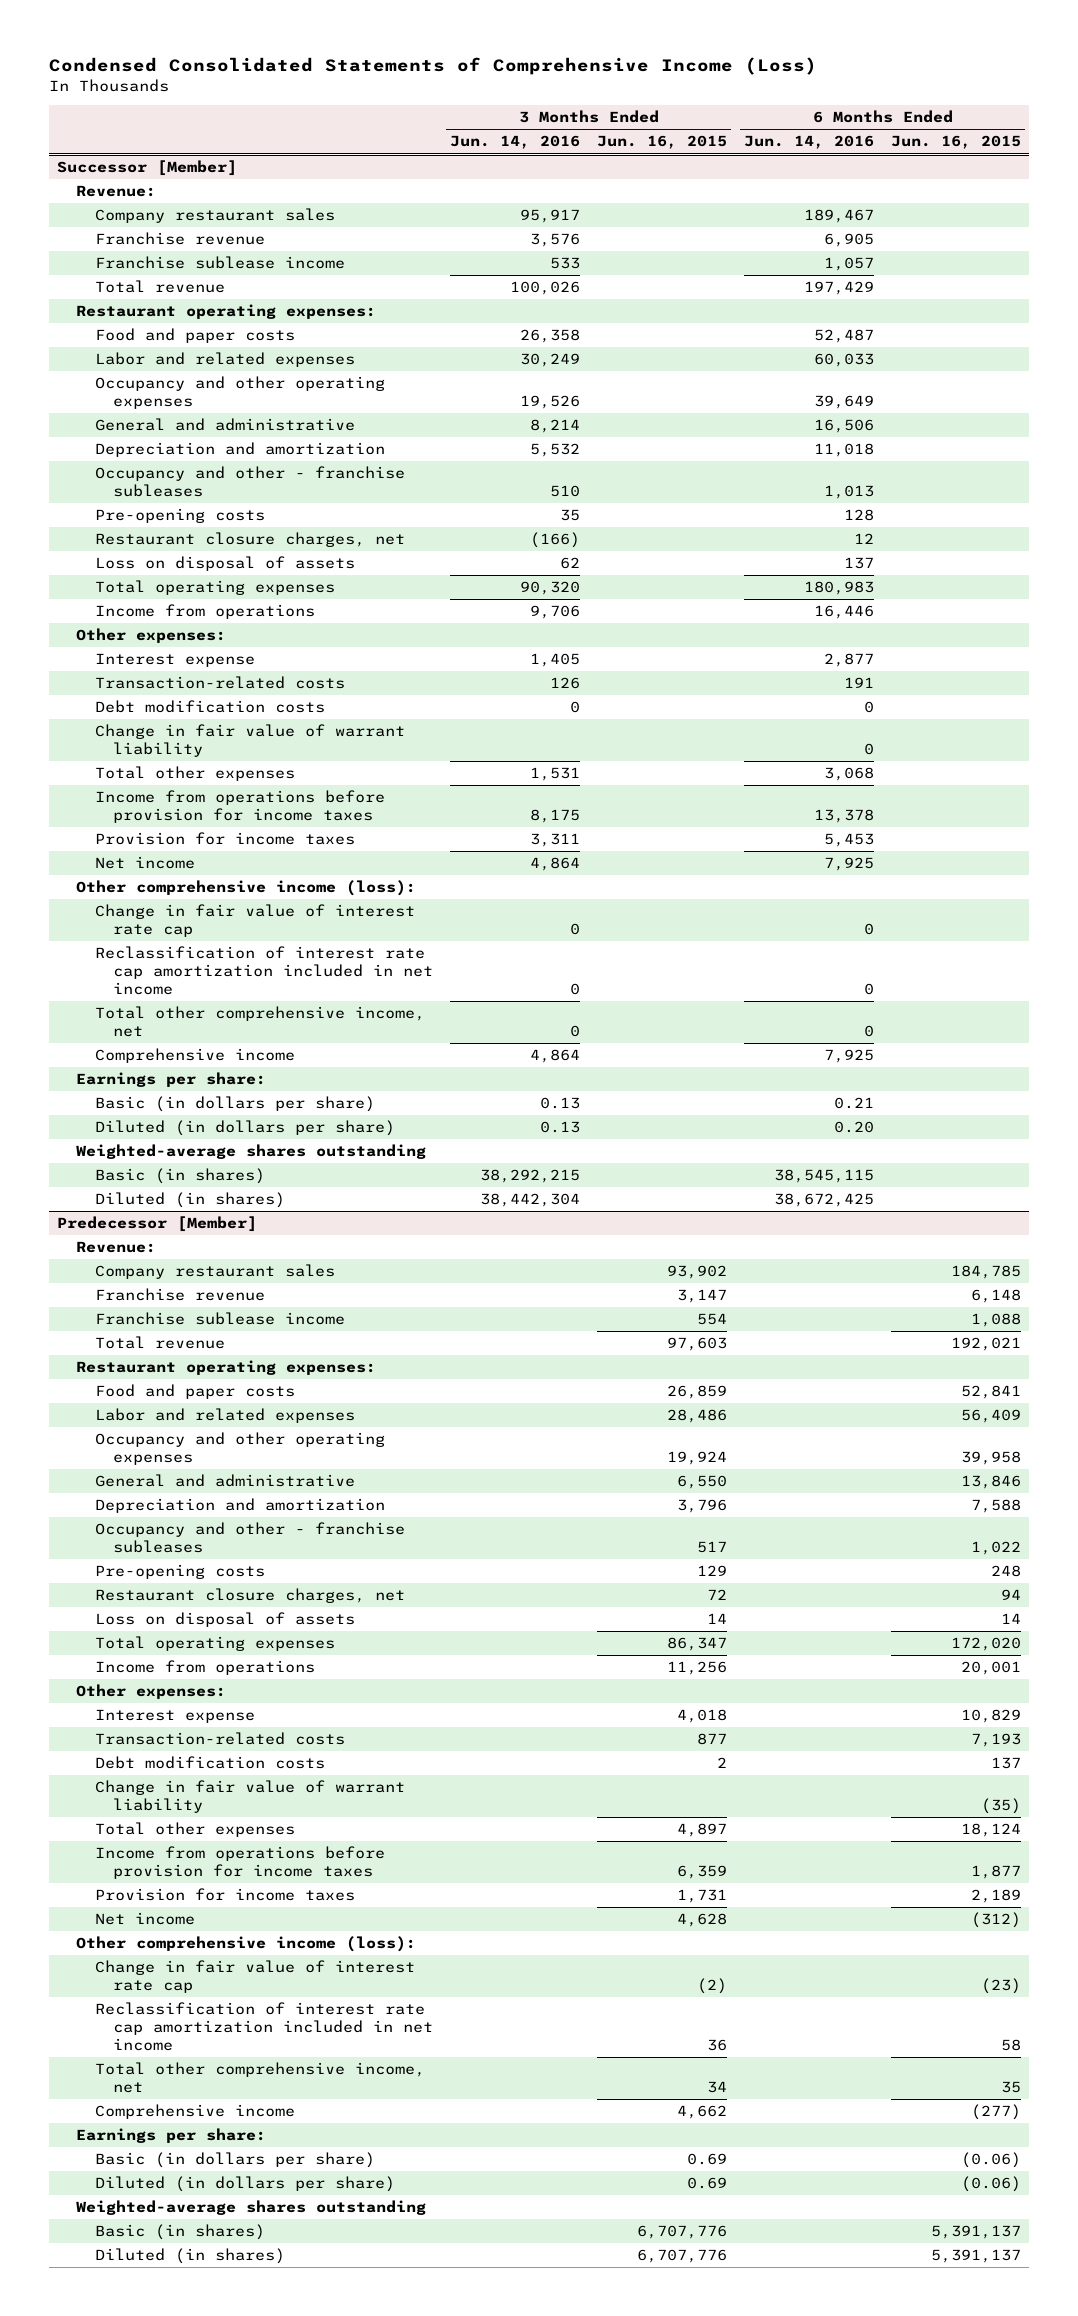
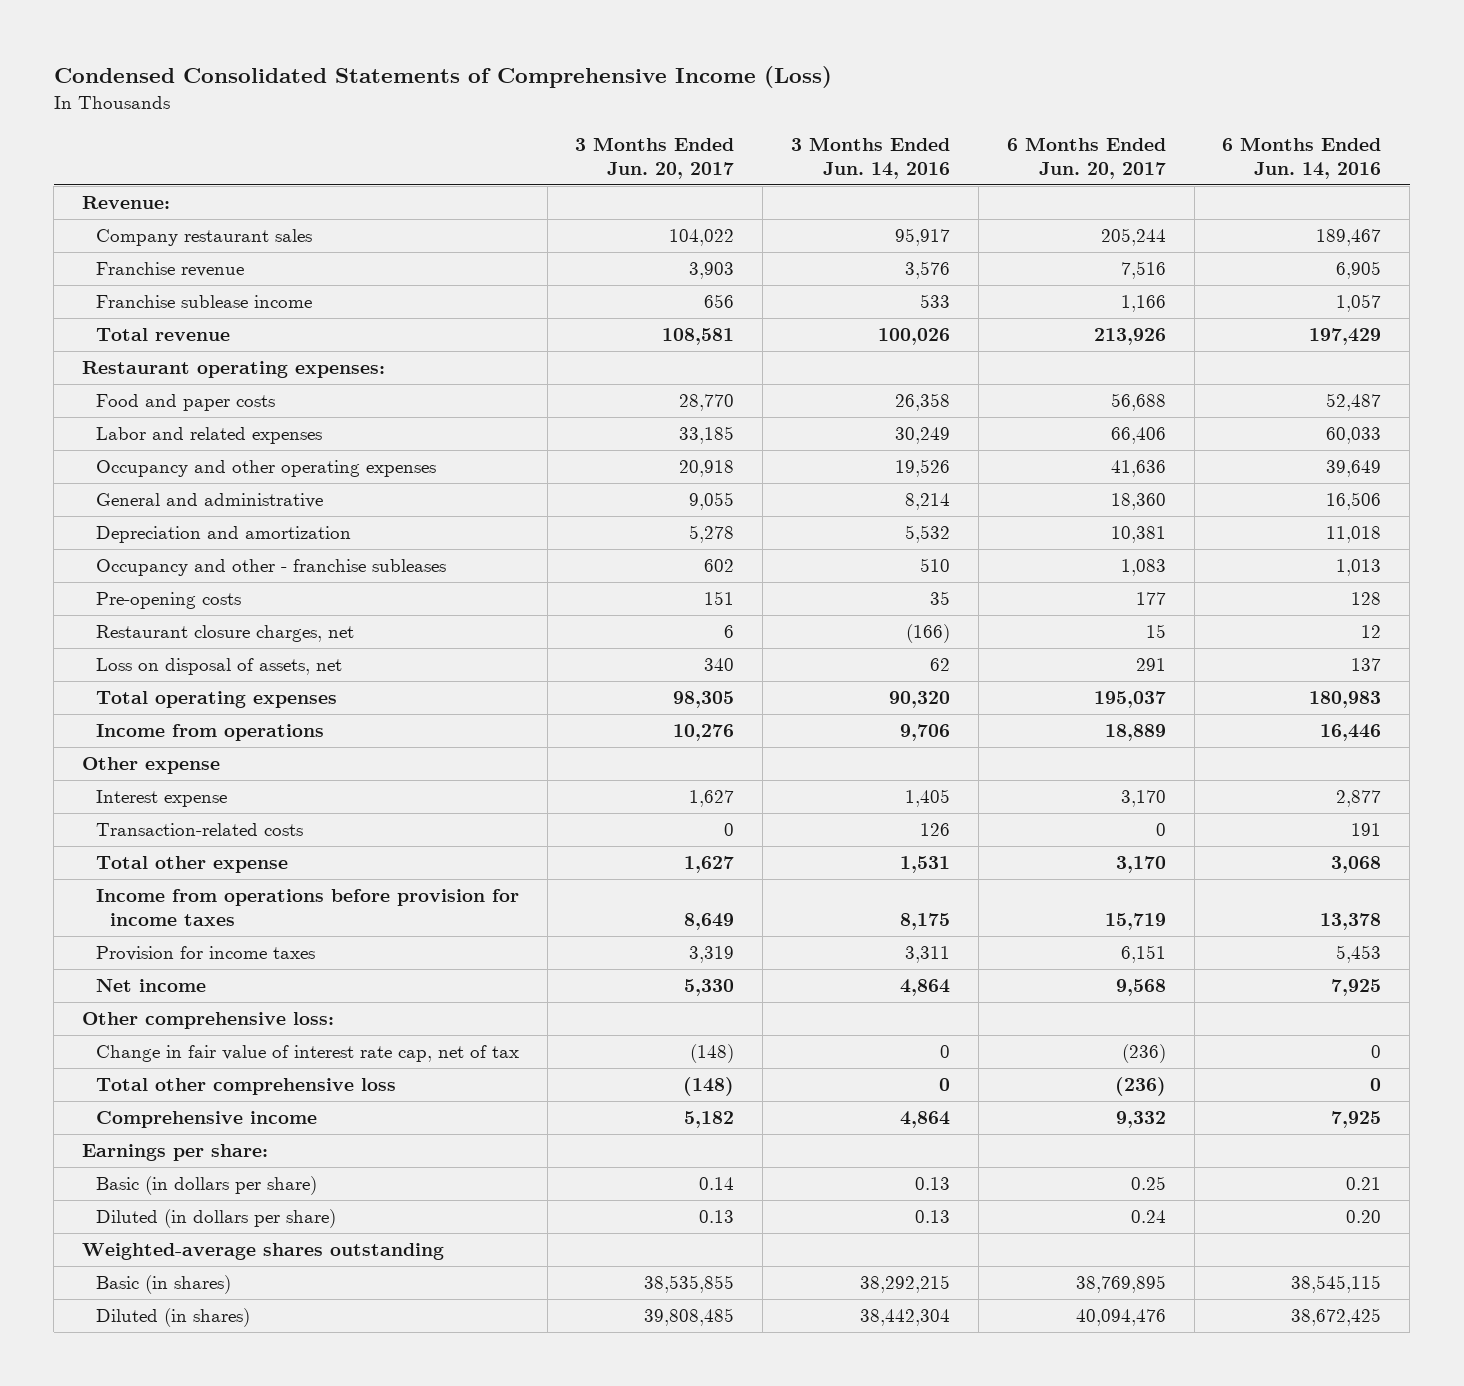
- | 3 Months Ended Jun. 14, 2016 | 3 Months Ended Jun. 16, 2015 | 6 Months Ended Jun. 14, 2016 | 6 Months Ended Jun. 16, 2015
+ | 3 Months Ended Jun. 20, 2017 | 3 Months Ended Jun. 14, 2016 | 6 Months Ended Jun. 20, 2017 | 6 Months Ended Jun. 14, 2016
- Successor [Member]
- Loss on disposal of assets | 62 | | 137 |
+ Loss on disposal of assets, net | 340 | 62 | 291 | 137
- Other expenses:
+ Other expense
- Debt modification costs | 0 | | 0 |
- Change in fair value of warrant liability | | | 0 |
- Total other expenses | 1,531 | | 3,068 |
+ Total other expense | 1,627 | 1,531 | 3,170 | 3,068
- Other comprehensive income (loss):
- Change in fair value of interest rate cap | 0 | | 0 |
- Reclassification of interest rate cap amortization included in net income | 0 | | 0 |
- Total other comprehensive income, net | 0 | | 0 |
+ Other comprehensive loss:
+ Change in fair value of interest rate cap, net of tax | (148) | 0 | (236) | 0
+ Total other comprehensive loss | (148) | 0 | (236) | 0
- Predecessor [Member]
- Revenue:
- Company restaurant sales | | 93,902 | | 184,785
- Franchise revenue | | 3,147 | | 6,148
- Franchise sublease income | | 554 | | 1,088
- Total revenue | | 97,603 | | 192,021
- Restaurant operating expenses:
- Food and paper costs | | 26,859 | | 52,841
- Labor and related expenses | | 28,486 | | 56,409
- Occupancy and other operating expenses | | 19,924 | | 39,958
- General and administrative | | 6,550 | | 13,846
- Depreciation and amortization | | 3,796 | | 7,588
- Occupancy and other - franchise subleases | | 517 | | 1,022
- Pre-opening costs | | 129 | | 248
- Restaurant closure charges, net | | 72 | | 94
- Loss on disposal of assets | | 14 | | 14
- Total operating expenses | | 86,347 | | 172,020
- Income from operations | | 11,256 | | 20,001
- Other expenses:
- Interest expense | | 4,018 | | 10,829
- Transaction-related costs | | 877 | | 7,193
- Debt modification costs | | 2 | | 137
- Change in fair value of warrant liability | | | | (35)
- Total other expenses | | 4,897 | | 18,124
- Income from operations before provision for income taxes | | 6,359 | | 1,877
- Provision for income taxes | | 1,731 | | 2,189
- Net income | | 4,628 | | (312)
- Other comprehensive income (loss):
- Change in fair value of interest rate cap | | (2) | | (23)
- Reclassification of interest rate cap amortization included in net income | | 36 | | 58
- Total other comprehensive income, net | | 34 | | 35
- Comprehensive income | | 4,662 | | (277)
- Earnings per share:
- Basic (in dollars per share) | | 0.69 | | (0.06)
- Diluted (in dollars per share) | | 0.69 | | (0.06)
- Weighted-average shares outstanding
- Basic (in shares) | | 6,707,776 | | 5,391,137
- Diluted (in shares) | | 6,707,776 | | 5,391,137

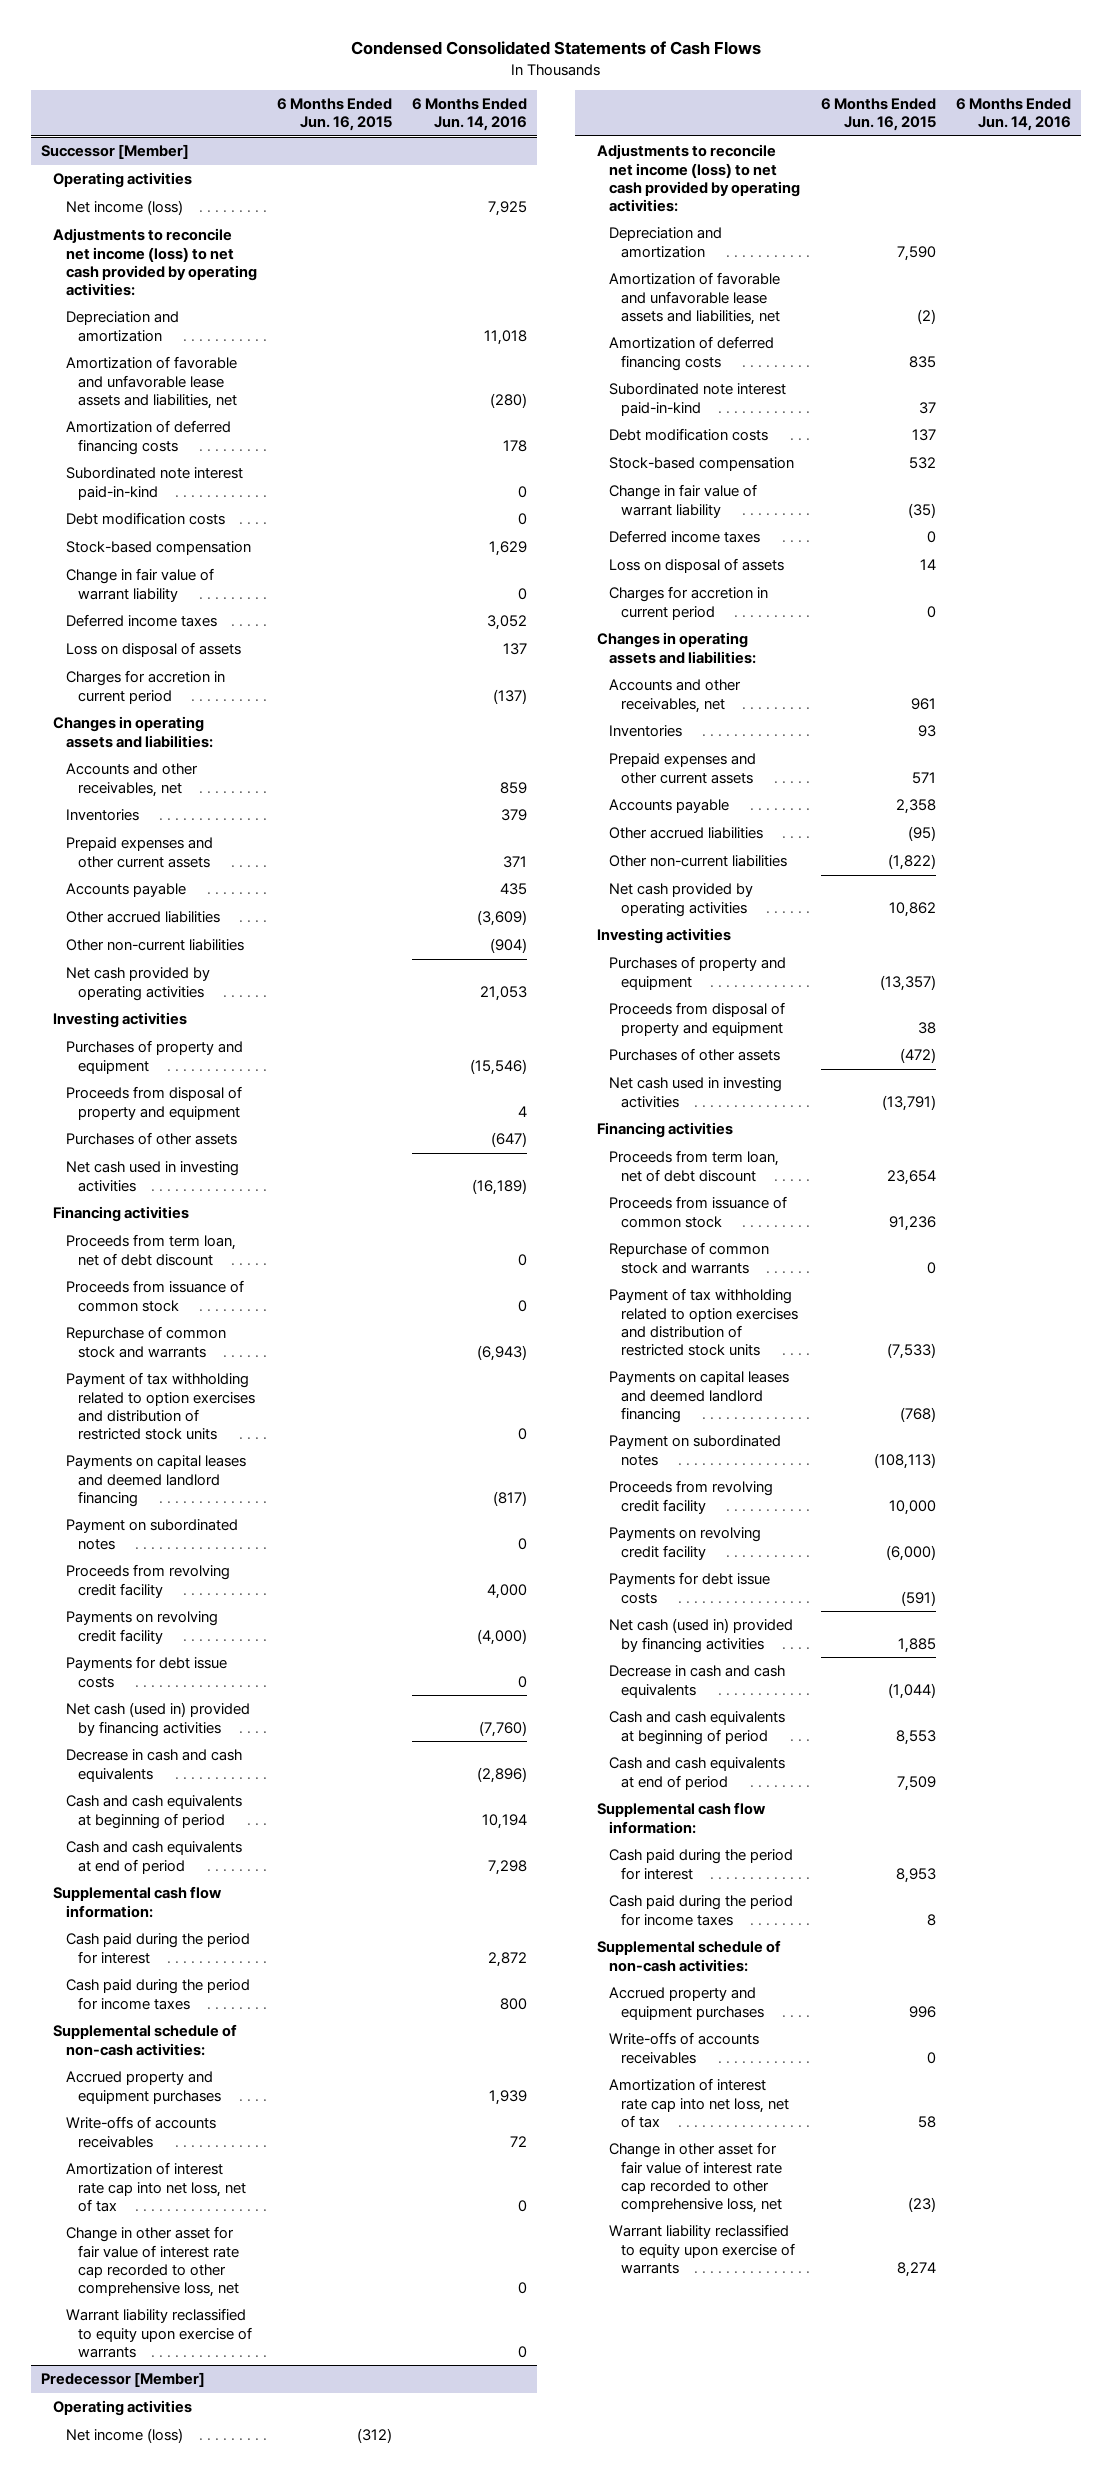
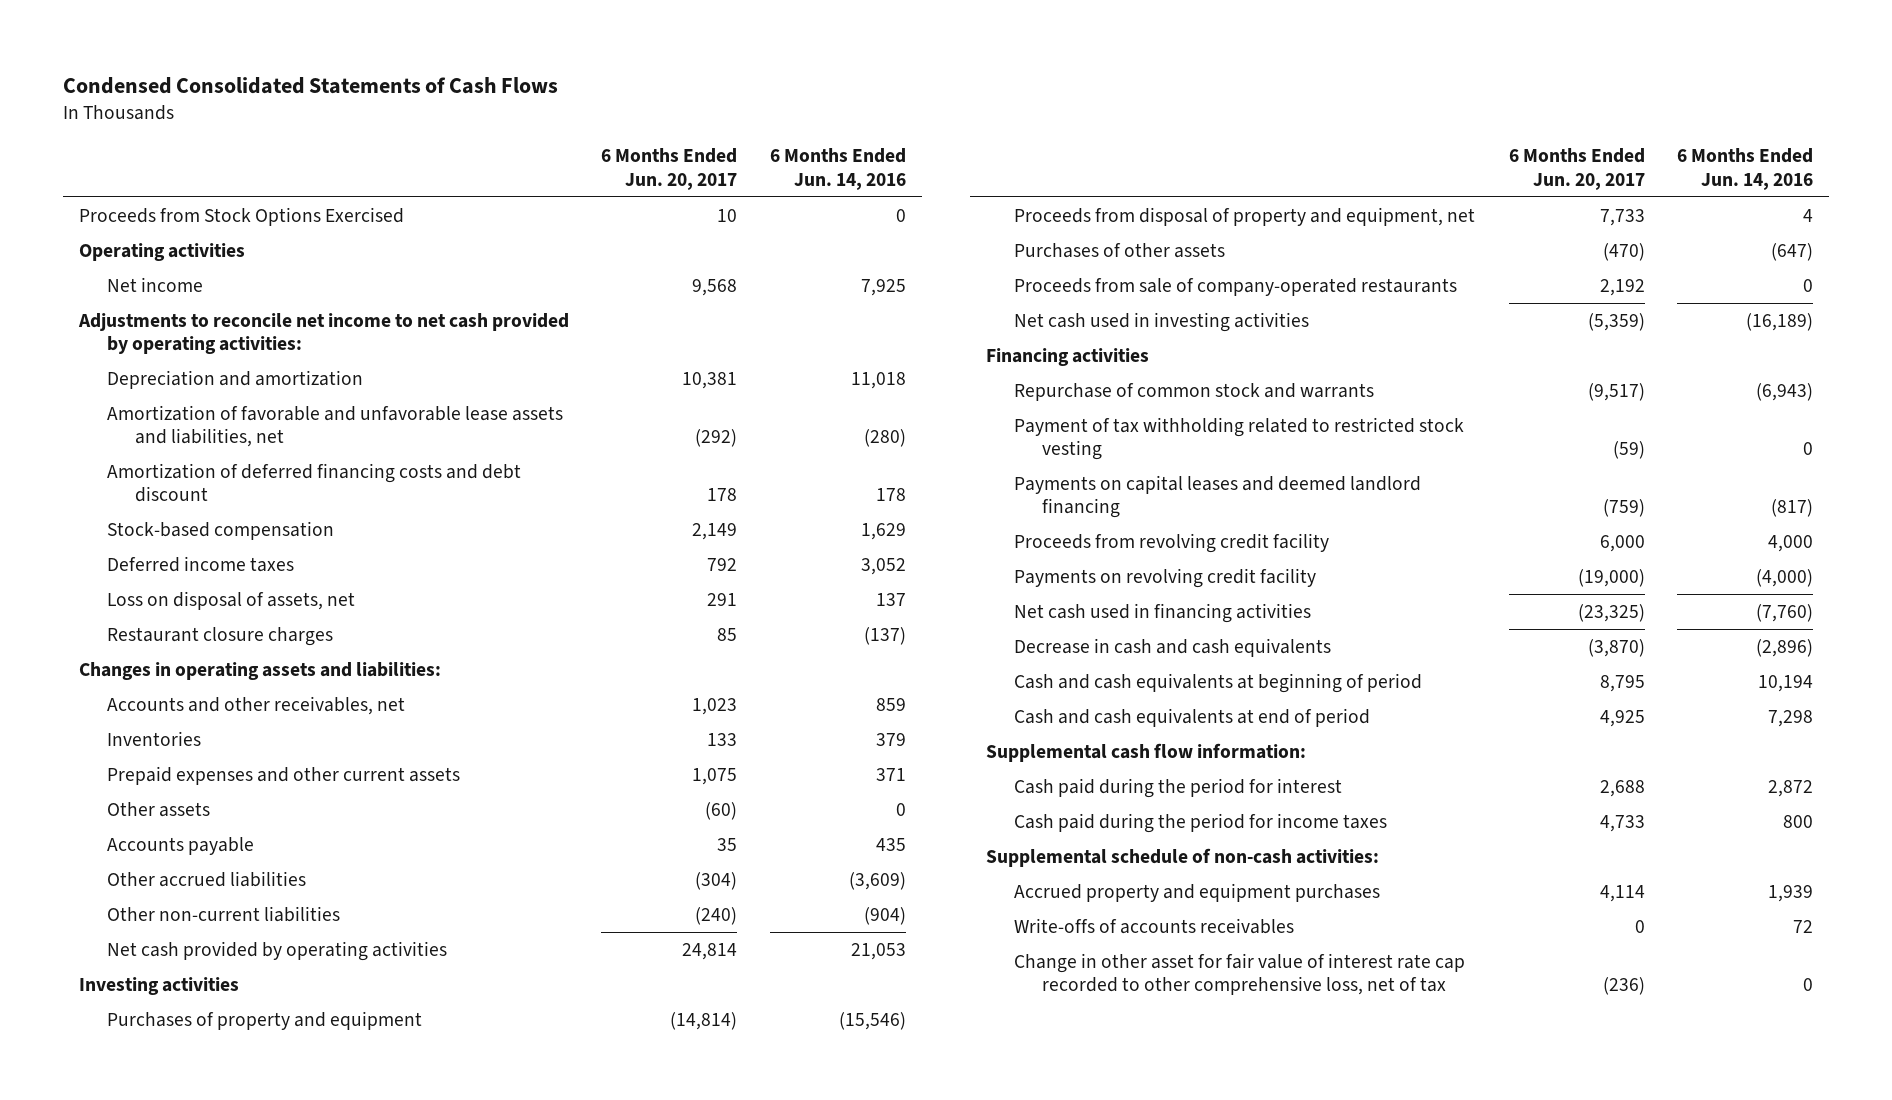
- | 6 Months Ended Jun. 16, 2015 | 6 Months Ended Jun. 14, 2016
+ | 6 Months Ended Jun. 20, 2017 | 6 Months Ended Jun. 14, 2016
- Successor [Member]
+ Proceeds from Stock Options Exercised | 10 | 0
- Net income (loss) | | 7,925
- Adjustments to reconcile net income (loss) to net cash provided by operating activities:
+ Net income | 9,568 | 7,925
+ Adjustments to reconcile net income to net cash provided by operating activities:
- Amortization of deferred financing costs | | 178
- Subordinated note interest paid-in-kind | | 0
- Debt modification costs | | 0
+ Amortization of deferred financing costs and debt discount | 178 | 178
- Change in fair value of warrant liability | | 0
- Loss on disposal of assets | | 137
- Charges for accretion in current period | | (137)
+ Loss on disposal of assets, net | 291 | 137
+ Restaurant closure charges | 85 | (137)
+ Other assets | (60) | 0
- Proceeds from disposal of property and equipment | | 4
+ Proceeds from disposal of property and equipment, net | 7,733 | 4
+ Proceeds from sale of company-operated restaurants | 2,192 | 0
- Proceeds from term loan, net of debt discount | | 0
- Proceeds from issuance of common stock | | 0
- Payment of tax withholding related to option exercises and distribution of restricted stock units | | 0
+ Payment of tax withholding related to restricted stock vesting | (59) | 0
- Payment on subordinated notes | | 0
- Payments for debt issue costs | | 0
- Net cash (used in) provided by financing activities | | (7,760)
+ Net cash used in financing activities | (23,325) | (7,760)
- Amortization of interest rate cap into net loss, net of tax | | 0
- Change in other asset for fair value of interest rate cap recorded to other comprehensive loss, net | | 0
- Warrant liability reclassified to equity upon exercise of warrants | | 0
- Predecessor [Member]
- Operating activities
- Net income (loss) | (312) |
- Adjustments to reconcile net income (loss) to net cash provided by operating activities:
- Depreciation and amortization | 7,590 |
- Amortization of favorable and unfavorable lease assets and liabilities, net | (2) |
- Amortization of deferred financing costs | 835 |
- Subordinated note interest paid-in-kind | 37 |
- Debt modification costs | 137 |
- Stock-based compensation | 532 |
- Change in fair value of warrant liability | (35) |
- Deferred income taxes | 0 |
- Loss on disposal of assets | 14 |
- Charges for accretion in current period | 0 |
- Changes in operating assets and liabilities:
- Accounts and other receivables, net | 961 |
- Inventories | 93 |
- Prepaid expenses and other current assets | 571 |
- Accounts payable | 2,358 |
- Other accrued liabilities | (95) |
- Other non-current liabilities | (1,822) |
- Net cash provided by operating activities | 10,862 |
- Investing activities
- Purchases of property and equipment | (13,357) |
- Proceeds from disposal of property and equipment | 38 |
- Purchases of other assets | (472) |
- Net cash used in investing activities | (13,791) |
- Financing activities
- Proceeds from term loan, net of debt discount | 23,654 |
- Proceeds from issuance of common stock | 91,236 |
- Repurchase of common stock and warrants | 0 |
- Payment of tax withholding related to option exercises and distribution of restricted stock units | (7,533) |
- Payments on capital leases and deemed landlord financing | (768) |
- Payment on subordinated notes | (108,113) |
- Proceeds from revolving credit facility | 10,000 |
- Payments on revolving credit facility | (6,000) |
- Payments for debt issue costs | (591) |
- Net cash (used in) provided by financing activities | 1,885 |
- Decrease in cash and cash equivalents | (1,044) |
- Cash and cash equivalents at beginning of period | 8,553 |
- Cash and cash equivalents at end of period | 7,509 |
- Supplemental cash flow information:
- Cash paid during the period for interest | 8,953 |
- Cash paid during the period for income taxes | 8 |
- Supplemental schedule of non-cash activities:
- Accrued property and equipment purchases | 996 |
- Write-offs of accounts receivables | 0 |
- Amortization of interest rate cap into net loss, net of tax | 58 |
- Change in other asset for fair value of interest rate cap recorded to other comprehensive loss, net | (23) |
- Warrant liability reclassified to equity upon exercise of warrants | 8,274 |
+ Change in other asset for fair value of interest rate cap recorded to other comprehensive loss, net of tax | (236) | 0

